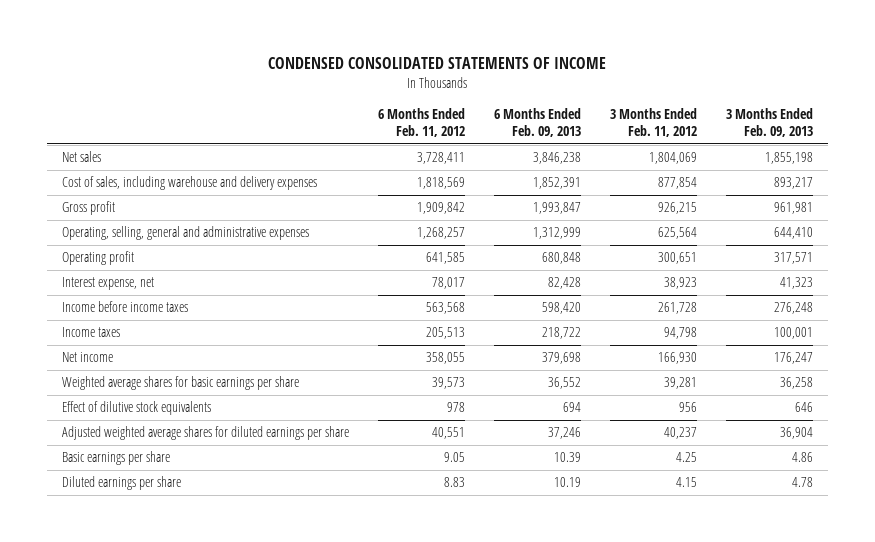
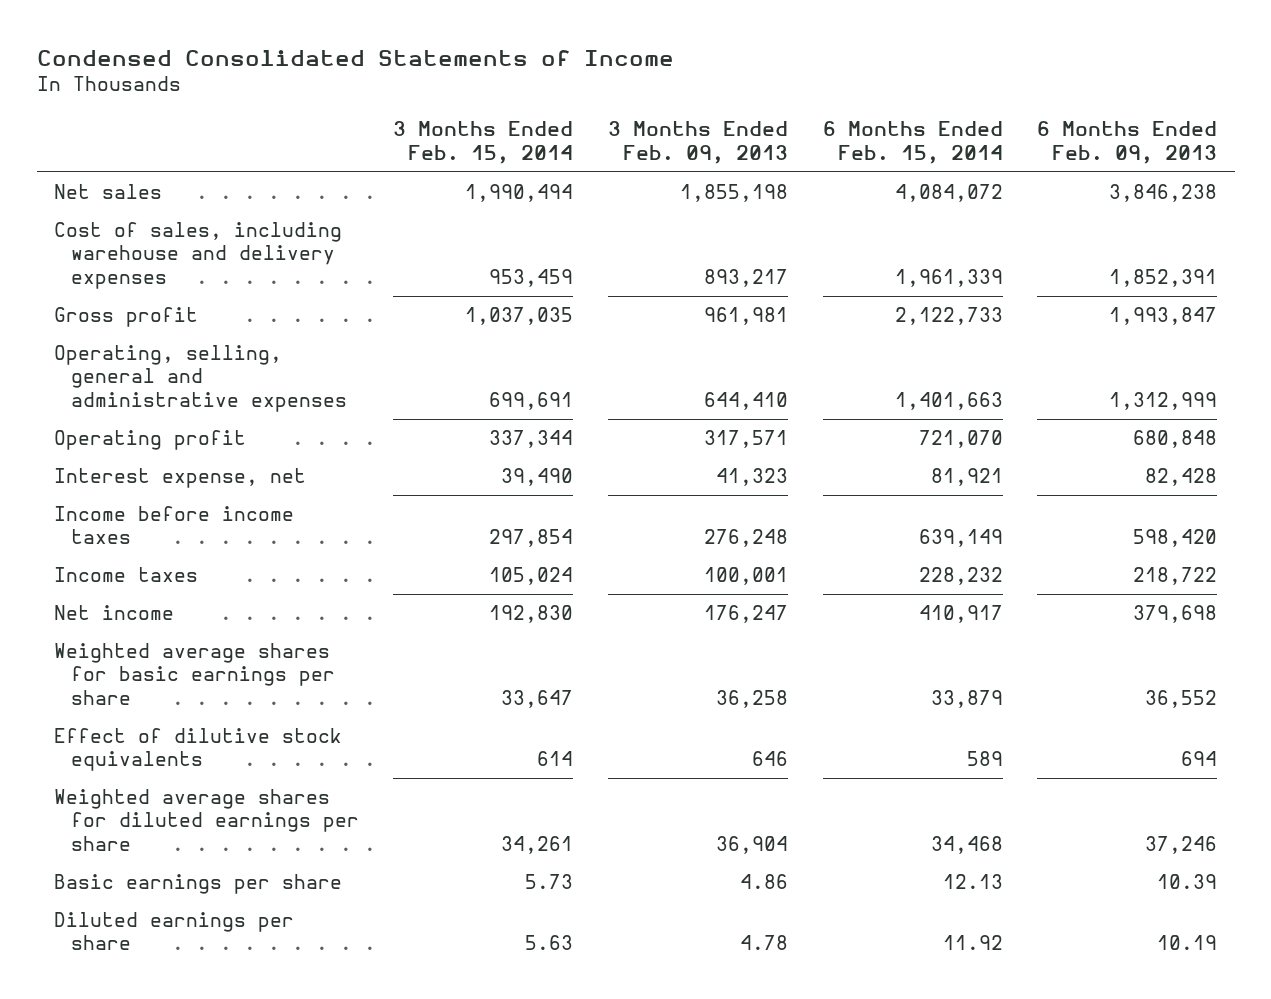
- CONDENSED CONSOLIDATED STATEMENTS OF INCOME
+ Condensed Consolidated Statements of Income
- | 6 Months Ended Feb. 11, 2012 | 6 Months Ended Feb. 09, 2013 | 3 Months Ended Feb. 11, 2012 | 3 Months Ended Feb. 09, 2013
+ | 3 Months Ended Feb. 15, 2014 | 3 Months Ended Feb. 09, 2013 | 6 Months Ended Feb. 15, 2014 | 6 Months Ended Feb. 09, 2013
- Adjusted weighted average shares for diluted earnings per share | 40,551 | 37,246 | 40,237 | 36,904
+ Weighted average shares for diluted earnings per share | 34,261 | 36,904 | 34,468 | 37,246

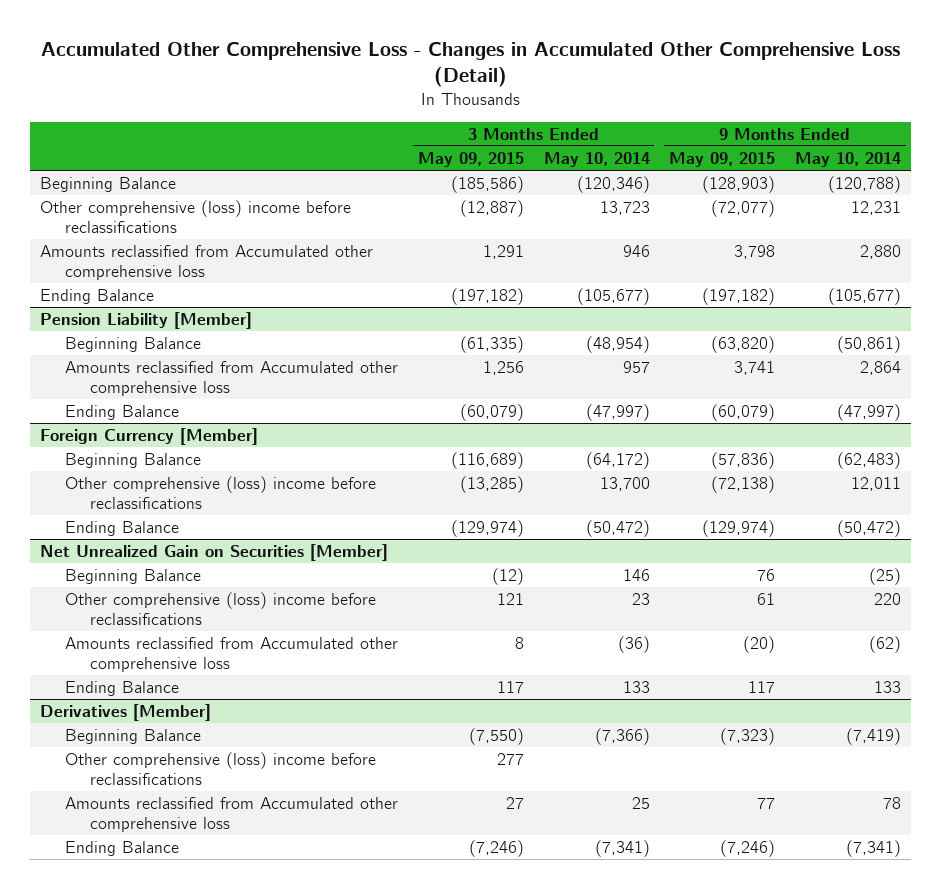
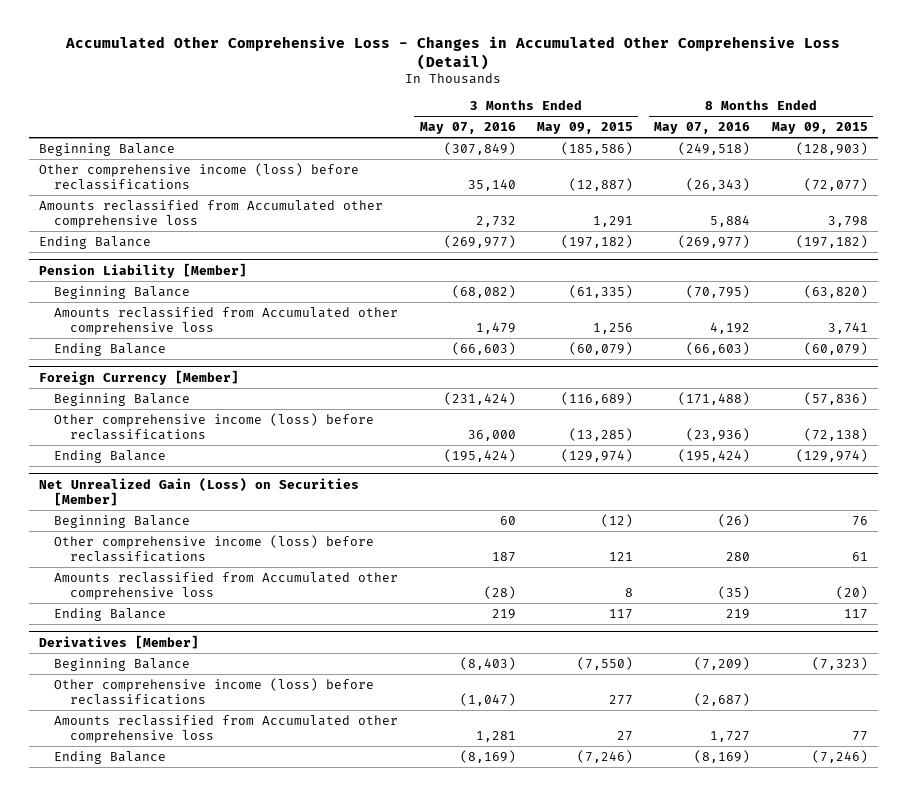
- | 3 Months Ended May 09, 2015 | 3 Months Ended May 10, 2014 | 9 Months Ended May 09, 2015 | 9 Months Ended May 10, 2014
+ | 3 Months Ended May 07, 2016 | 3 Months Ended May 09, 2015 | 8 Months Ended May 07, 2016 | 8 Months Ended May 09, 2015
- Other comprehensive (loss) income before reclassifications | (12,887) | 13,723 | (72,077) | 12,231
+ Other comprehensive income (loss) before reclassifications | 35,140 | (12,887) | (26,343) | (72,077)
@ Foreign Currency [Member]
- Other comprehensive (loss) income before reclassifications | (13,285) | 13,700 | (72,138) | 12,011
+ Other comprehensive income (loss) before reclassifications | 36,000 | (13,285) | (23,936) | (72,138)
- Net Unrealized Gain on Securities [Member]
+ Net Unrealized Gain (Loss) on Securities [Member]
- Other comprehensive (loss) income before reclassifications | 121 | 23 | 61 | 220
+ Other comprehensive income (loss) before reclassifications | 187 | 121 | 280 | 61
@ Derivatives [Member]
- Other comprehensive (loss) income before reclassifications | 277 | | |
+ Other comprehensive income (loss) before reclassifications | (1,047) | 277 | (2,687) |

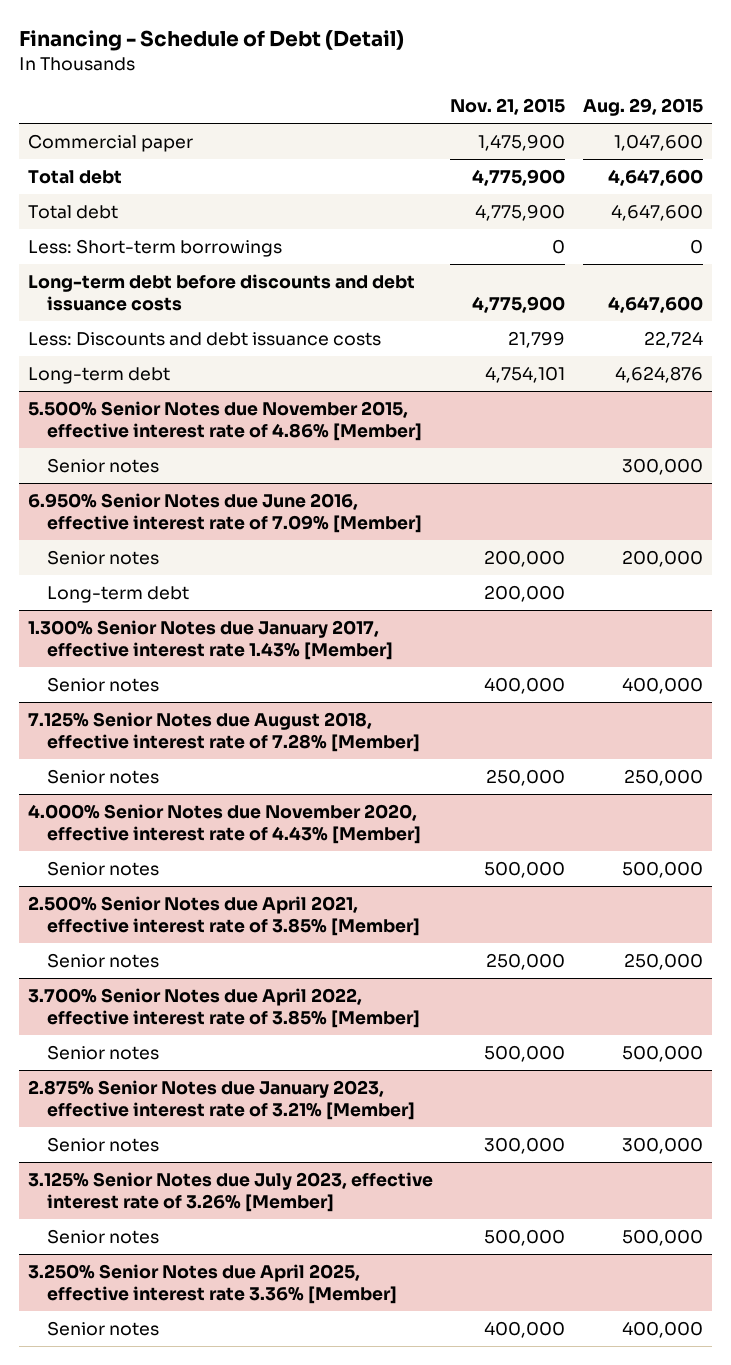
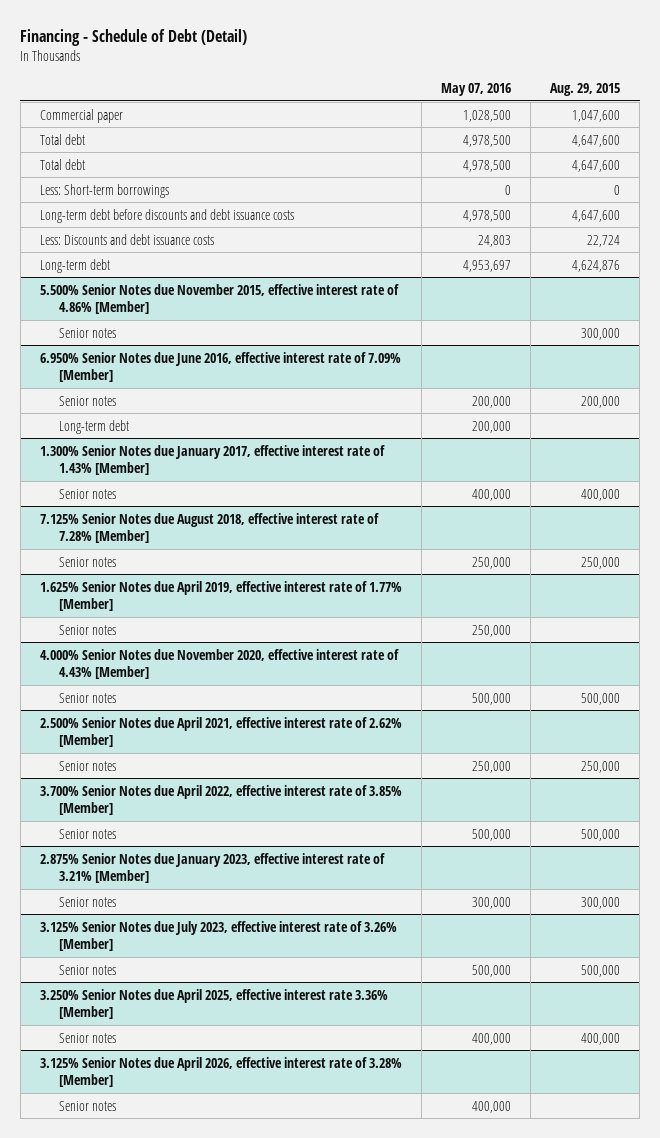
- | Nov. 21, 2015 | Aug. 29, 2015
+ | May 07, 2016 | Aug. 29, 2015
- 1.300% Senior Notes due January 2017, effective interest rate 1.43% [Member]
+ 1.300% Senior Notes due January 2017, effective interest rate of 1.43% [Member]
+ 1.625% Senior Notes due April 2019, effective interest rate of 1.77% [Member]
+ Senior notes | 250,000 |
- 2.500% Senior Notes due April 2021, effective interest rate of 3.85% [Member]
+ 2.500% Senior Notes due April 2021, effective interest rate of 2.62% [Member]
+ 3.125% Senior Notes due April 2026, effective interest rate of 3.28% [Member]
+ Senior notes | 400,000 |

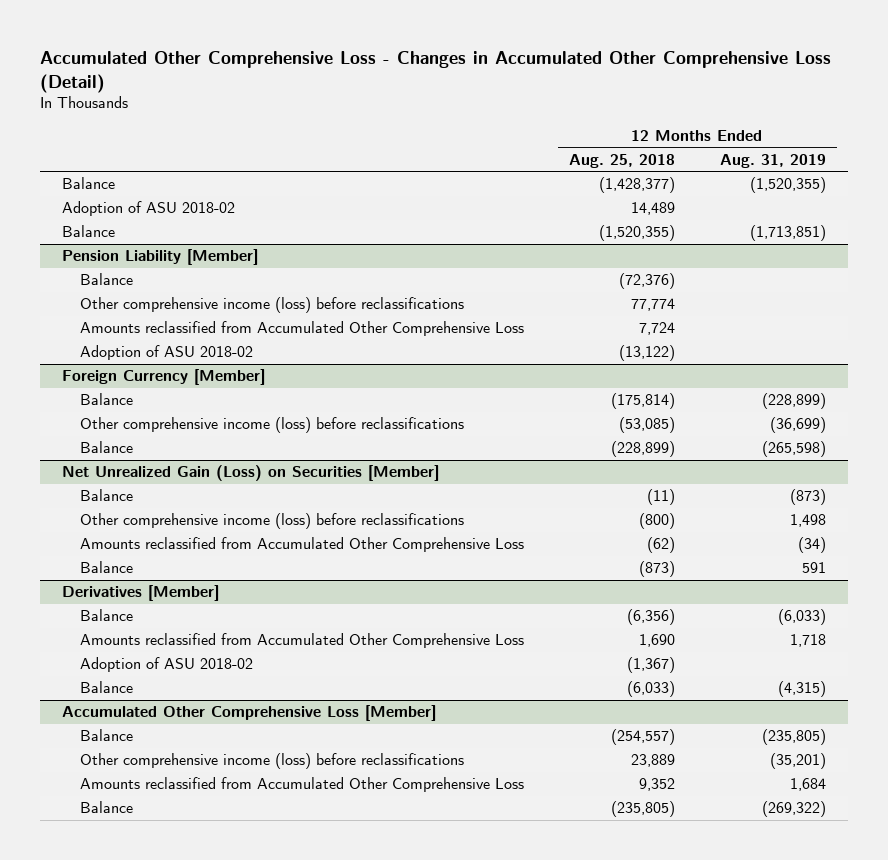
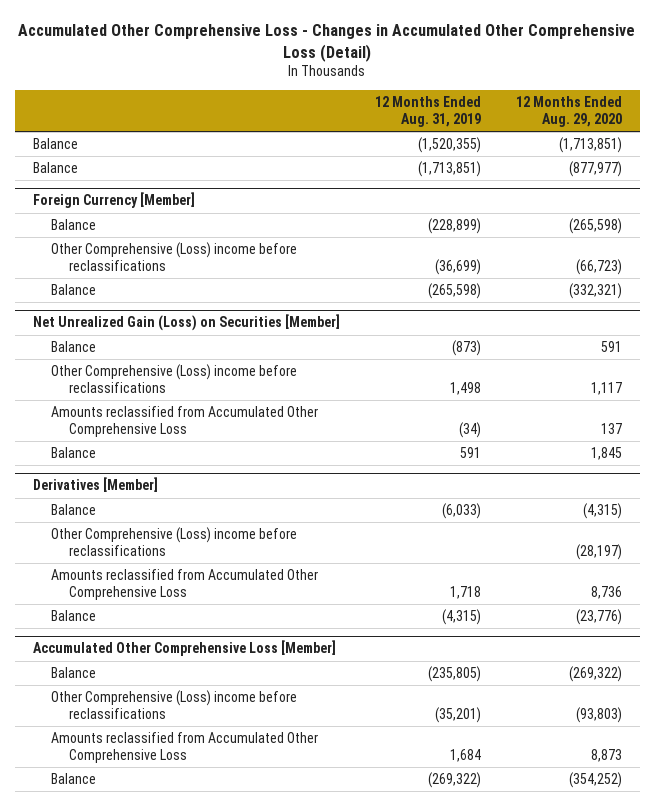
- | 12 Months Ended Aug. 25, 2018 | 12 Months Ended Aug. 31, 2019
+ | 12 Months Ended Aug. 31, 2019 | 12 Months Ended Aug. 29, 2020
- Adoption of ASU 2018-02 | 14,489 |
- Pension Liability [Member]
- Balance | (72,376) |
- Other comprehensive income (loss) before reclassifications | 77,774 |
- Amounts reclassified from Accumulated Other Comprehensive Loss | 7,724 |
- Adoption of ASU 2018-02 | (13,122) |
@ Foreign Currency [Member]
- Other comprehensive income (loss) before reclassifications | (53,085) | (36,699)
+ Other Comprehensive (Loss) income before reclassifications | (36,699) | (66,723)
@ Net Unrealized Gain (Loss) on Securities [Member]
- Other comprehensive income (loss) before reclassifications | (800) | 1,498
+ Other Comprehensive (Loss) income before reclassifications | 1,498 | 1,117
@ Derivatives [Member]
+ Other Comprehensive (Loss) income before reclassifications | | (28,197)
- Adoption of ASU 2018-02 | (1,367) |
@ Accumulated Other Comprehensive Loss [Member]
- Other comprehensive income (loss) before reclassifications | 23,889 | (35,201)
+ Other Comprehensive (Loss) income before reclassifications | (35,201) | (93,803)

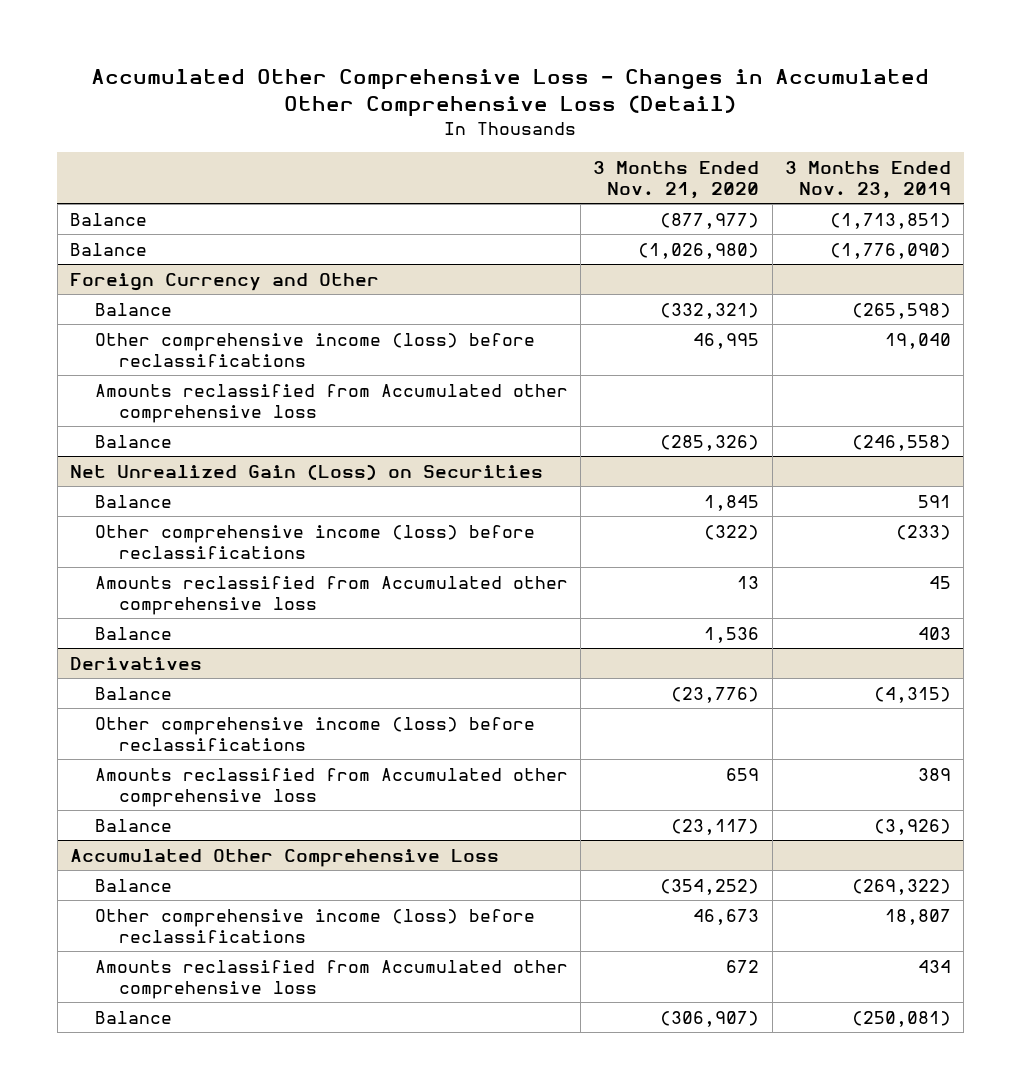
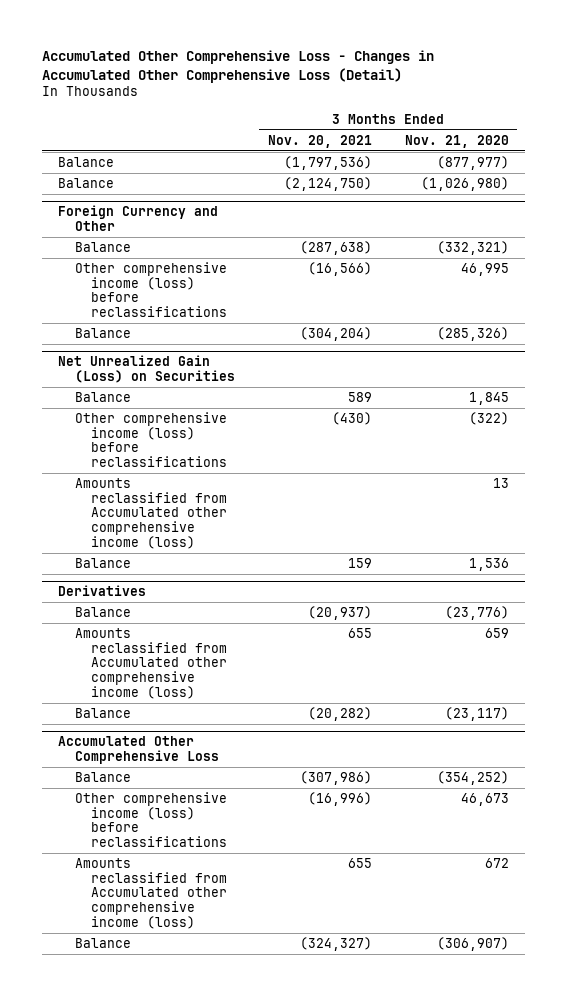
- | 3 Months Ended Nov. 21, 2020 | 3 Months Ended Nov. 23, 2019
+ | 3 Months Ended Nov. 20, 2021 | 3 Months Ended Nov. 21, 2020
@ Foreign Currency and Other
- Amounts reclassified from Accumulated other comprehensive loss
@ Net Unrealized Gain (Loss) on Securities
- Amounts reclassified from Accumulated other comprehensive loss | 13 | 45
+ Amounts reclassified from Accumulated other comprehensive income (loss) | | 13
@ Derivatives
- Other comprehensive income (loss) before reclassifications
- Amounts reclassified from Accumulated other comprehensive loss | 659 | 389
+ Amounts reclassified from Accumulated other comprehensive income (loss) | 655 | 659
@ Accumulated Other Comprehensive Loss
- Amounts reclassified from Accumulated other comprehensive loss | 672 | 434
+ Amounts reclassified from Accumulated other comprehensive income (loss) | 655 | 672

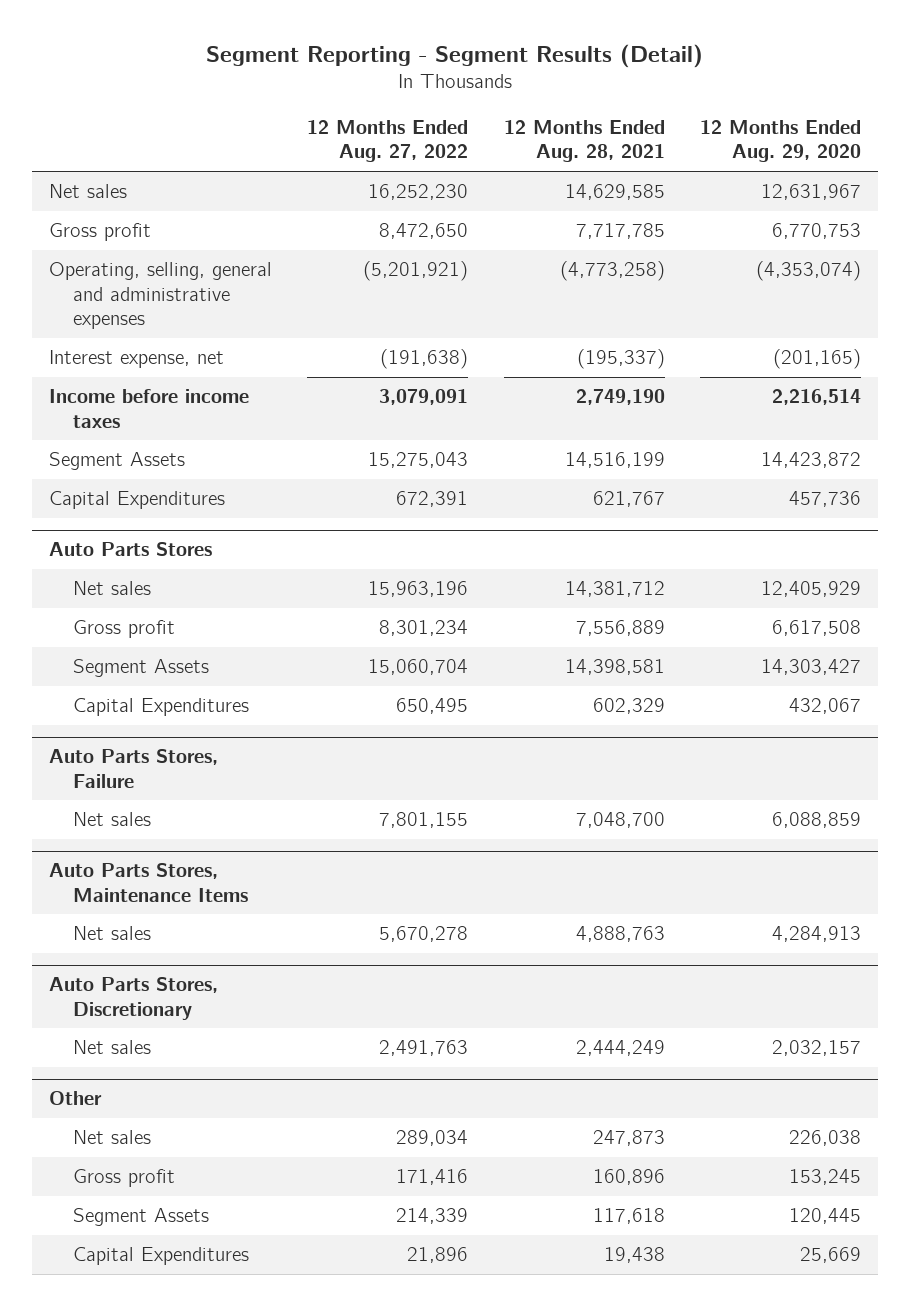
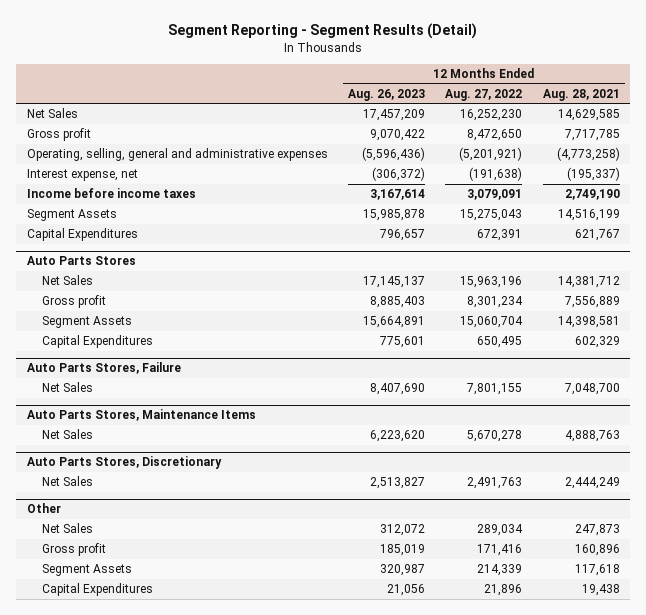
- | 12 Months Ended Aug. 27, 2022 | 12 Months Ended Aug. 28, 2021 | 12 Months Ended Aug. 29, 2020
+ | 12 Months Ended Aug. 26, 2023 | 12 Months Ended Aug. 27, 2022 | 12 Months Ended Aug. 28, 2021
- Net sales | 16,252,230 | 14,629,585 | 12,631,967
+ Net Sales | 17,457,209 | 16,252,230 | 14,629,585
@ Auto Parts Stores
- Net sales | 15,963,196 | 14,381,712 | 12,405,929
+ Net Sales | 17,145,137 | 15,963,196 | 14,381,712
@ Auto Parts Stores, Failure
- Net sales | 7,801,155 | 7,048,700 | 6,088,859
+ Net Sales | 8,407,690 | 7,801,155 | 7,048,700
@ Auto Parts Stores, Maintenance Items
- Net sales | 5,670,278 | 4,888,763 | 4,284,913
+ Net Sales | 6,223,620 | 5,670,278 | 4,888,763
@ Auto Parts Stores, Discretionary
- Net sales | 2,491,763 | 2,444,249 | 2,032,157
+ Net Sales | 2,513,827 | 2,491,763 | 2,444,249
@ Other
- Net sales | 289,034 | 247,873 | 226,038
+ Net Sales | 312,072 | 289,034 | 247,873

